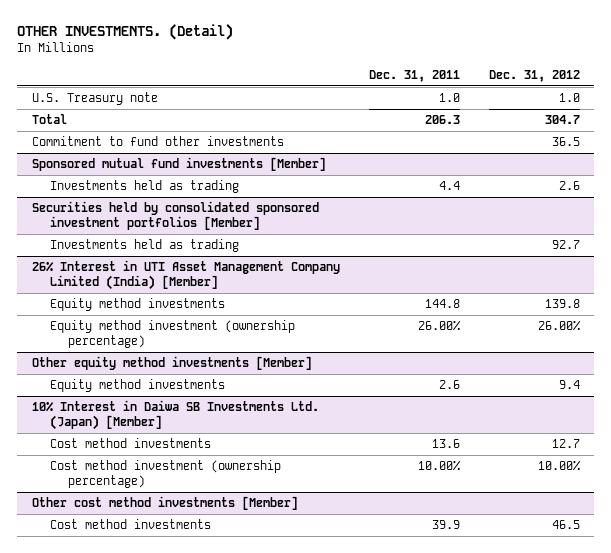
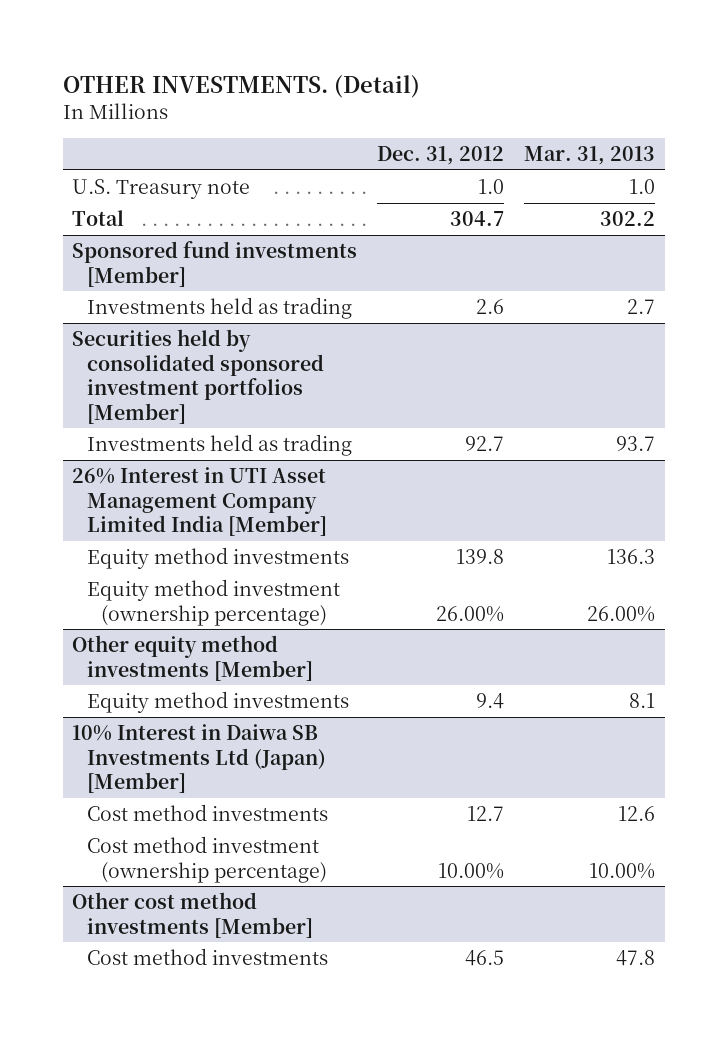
- | Dec. 31, 2011 | Dec. 31, 2012
+ | Dec. 31, 2012 | Mar. 31, 2013
- Commitment to fund other investments | | 36.5
- Sponsored mutual fund investments [Member]
+ Sponsored fund investments [Member]
- 26% Interest in UTI Asset Management Company Limited (India) [Member]
+ 26% Interest in UTI Asset Management Company Limited India [Member]
- 10% Interest in Daiwa SB Investments Ltd. (Japan) [Member]
+ 10% Interest in Daiwa SB Investments Ltd (Japan) [Member]

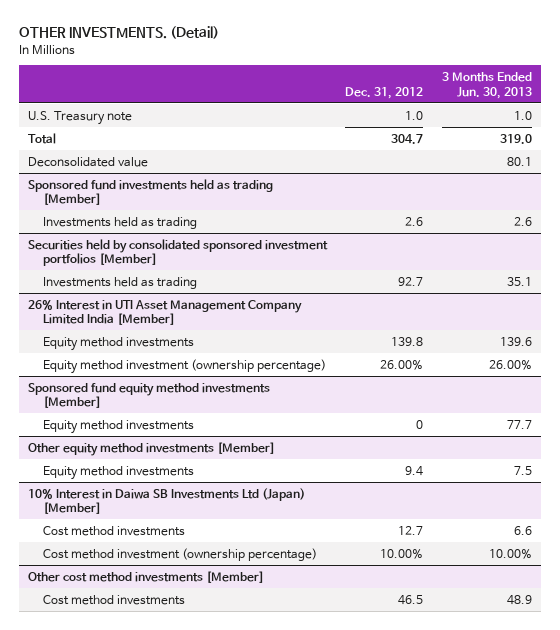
- | Dec. 31, 2012 | Mar. 31, 2013
+ | Dec. 31, 2012 | 3 Months Ended Jun. 30, 2013
- Sponsored fund investments [Member]
+ Deconsolidated value | | 80.1
+ Sponsored fund investments held as trading [Member]
+ Sponsored fund equity method investments [Member]
+ Equity method investments | 0 | 77.7

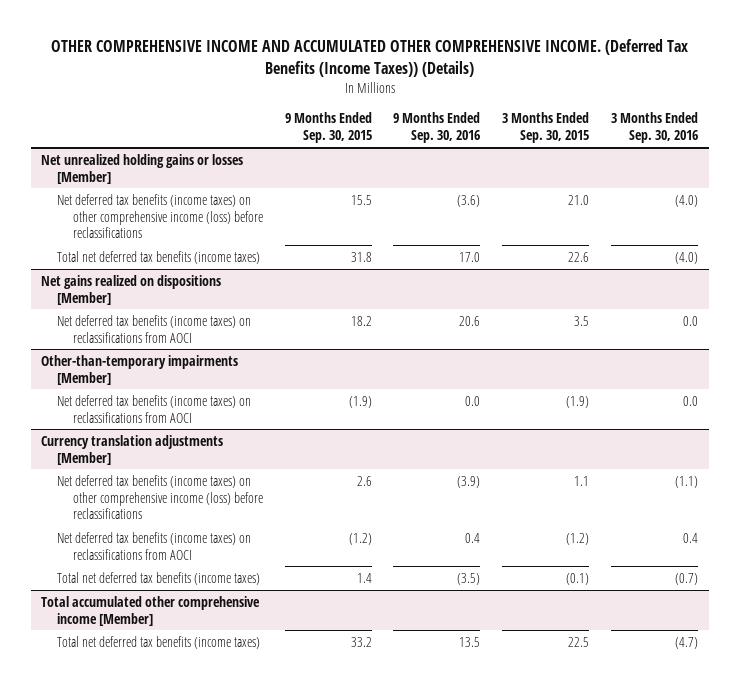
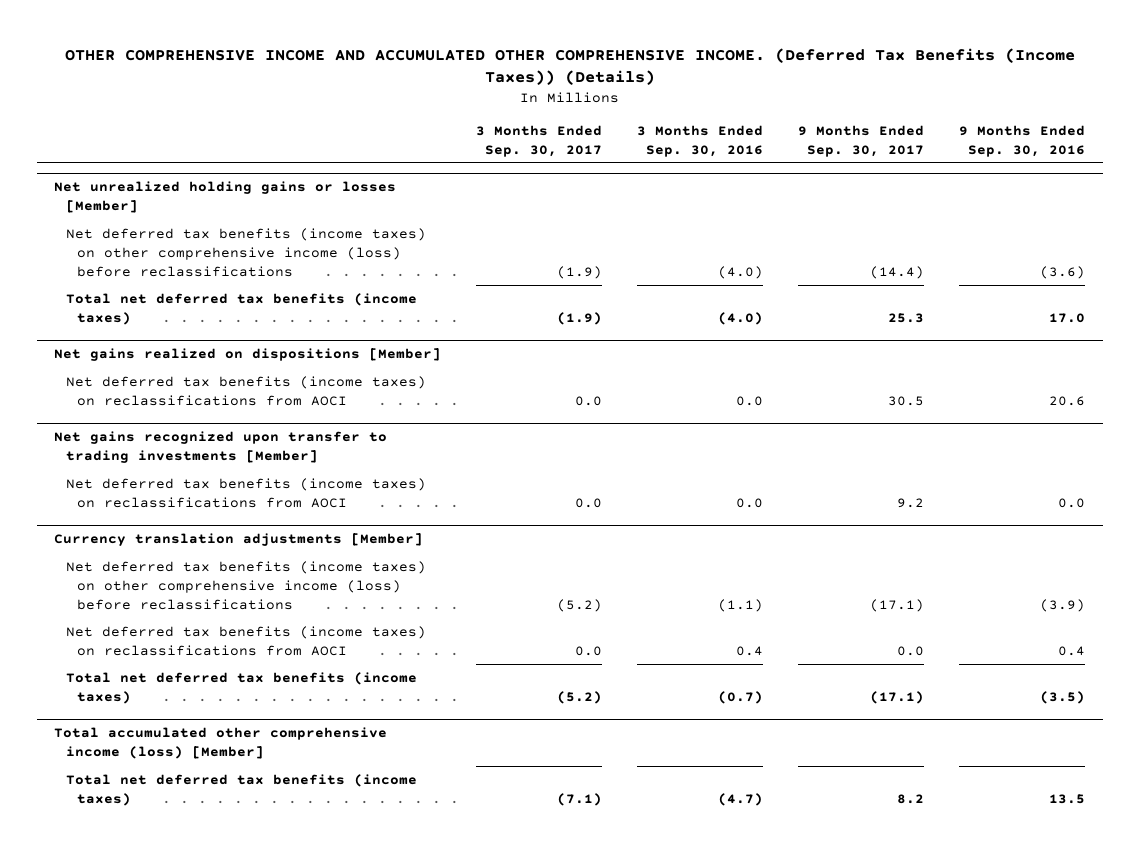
- | 9 Months Ended Sep. 30, 2015 | 9 Months Ended Sep. 30, 2016 | 3 Months Ended Sep. 30, 2015 | 3 Months Ended Sep. 30, 2016
+ | 3 Months Ended Sep. 30, 2017 | 3 Months Ended Sep. 30, 2016 | 9 Months Ended Sep. 30, 2017 | 9 Months Ended Sep. 30, 2016
- Other-than-temporary impairments [Member]
+ Net gains recognized upon transfer to trading investments [Member]
- Total accumulated other comprehensive income [Member]
+ Total accumulated other comprehensive income (loss) [Member]

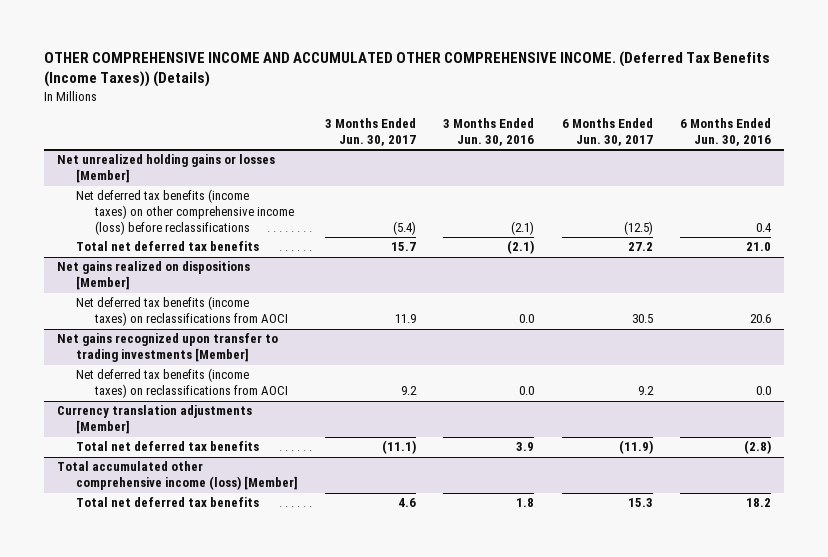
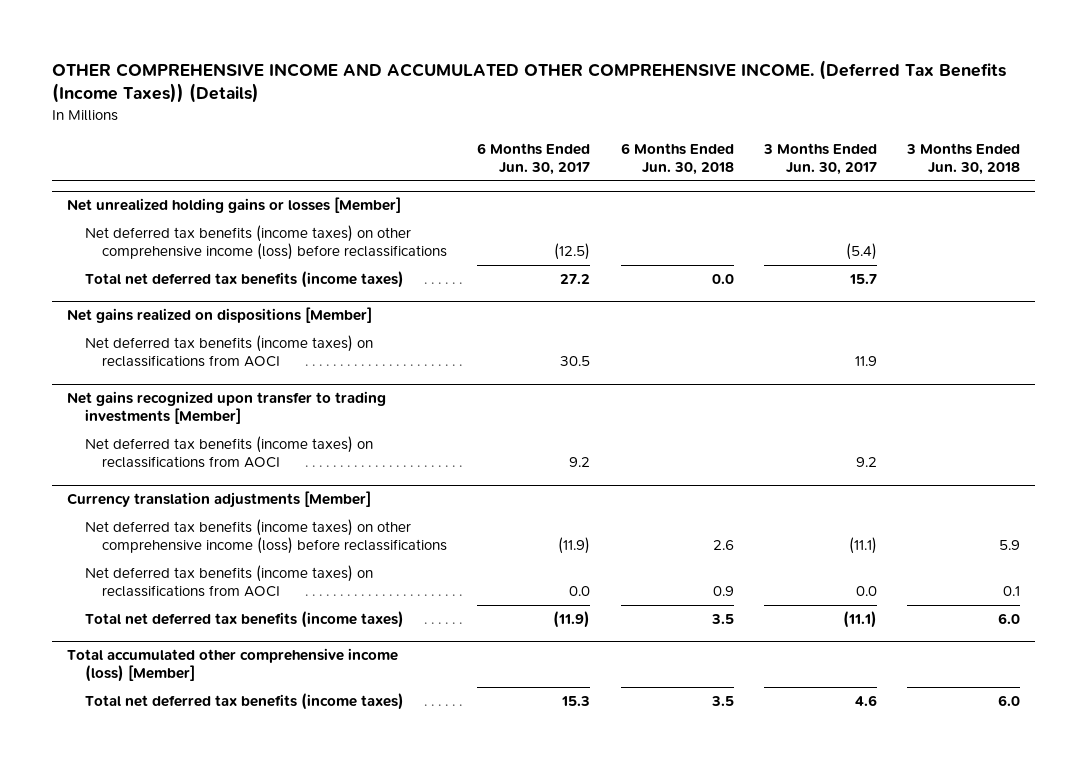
- | 3 Months Ended Jun. 30, 2017 | 3 Months Ended Jun. 30, 2016 | 6 Months Ended Jun. 30, 2017 | 6 Months Ended Jun. 30, 2016
+ | 6 Months Ended Jun. 30, 2017 | 6 Months Ended Jun. 30, 2018 | 3 Months Ended Jun. 30, 2017 | 3 Months Ended Jun. 30, 2018
@ Net unrealized holding gains or losses [Member]
- Total net deferred tax benefits | 15.7 | (2.1) | 27.2 | 21.0
+ Total net deferred tax benefits (income taxes) | 27.2 | 0.0 | 15.7 |
@ Currency translation adjustments [Member]
- Total net deferred tax benefits | (11.1) | 3.9 | (11.9) | (2.8)
+ Net deferred tax benefits (income taxes) on other comprehensive income (loss) before reclassifications | (11.9) | 2.6 | (11.1) | 5.9
+ Net deferred tax benefits (income taxes) on reclassifications from AOCI | 0.0 | 0.9 | 0.0 | 0.1
+ Total net deferred tax benefits (income taxes) | (11.9) | 3.5 | (11.1) | 6.0
@ Total accumulated other comprehensive income (loss) [Member]
- Total net deferred tax benefits | 4.6 | 1.8 | 15.3 | 18.2
+ Total net deferred tax benefits (income taxes) | 15.3 | 3.5 | 4.6 | 6.0

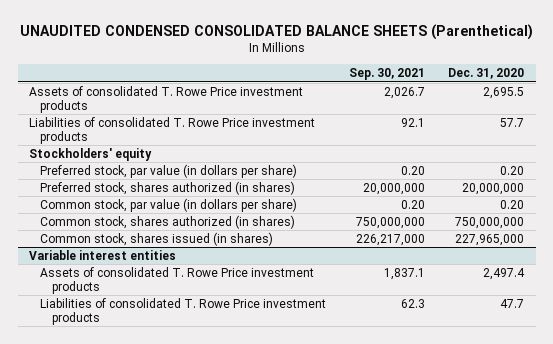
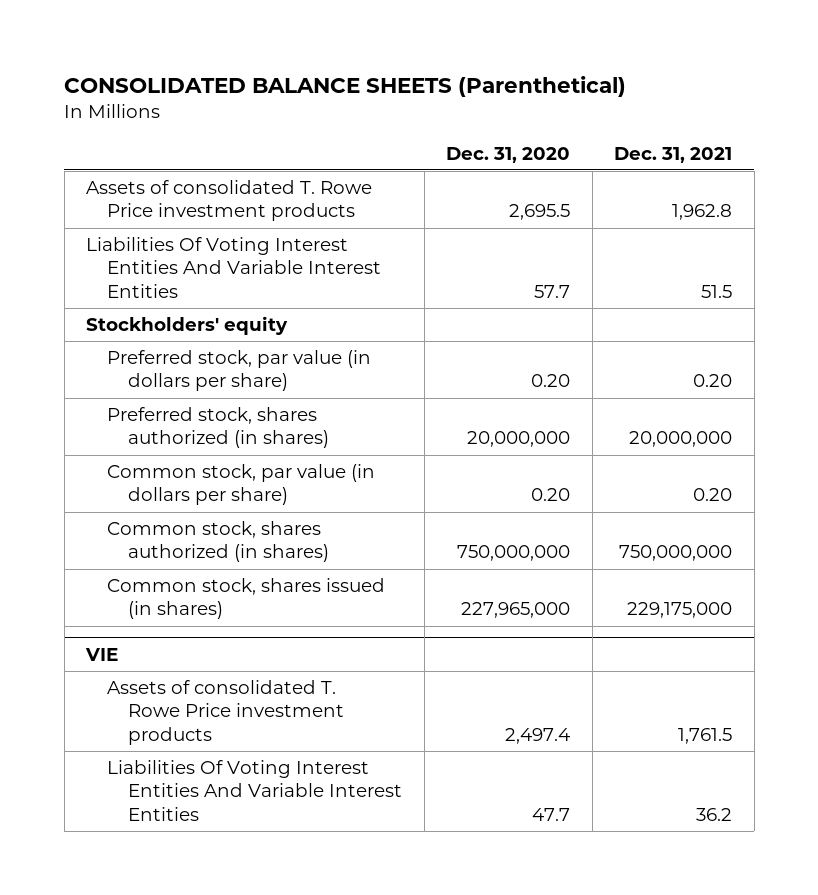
- UNAUDITED CONDENSED CONSOLIDATED BALANCE SHEETS (Parenthetical)
+ CONSOLIDATED BALANCE SHEETS (Parenthetical)
- | Sep. 30, 2021 | Dec. 31, 2020
+ | Dec. 31, 2020 | Dec. 31, 2021
- Liabilities of consolidated T. Rowe Price investment products | 92.1 | 57.7
+ Liabilities Of Voting Interest Entities And Variable Interest Entities | 57.7 | 51.5
- Variable interest entities
+ VIE
- Liabilities of consolidated T. Rowe Price investment products | 62.3 | 47.7
+ Liabilities Of Voting Interest Entities And Variable Interest Entities | 47.7 | 36.2

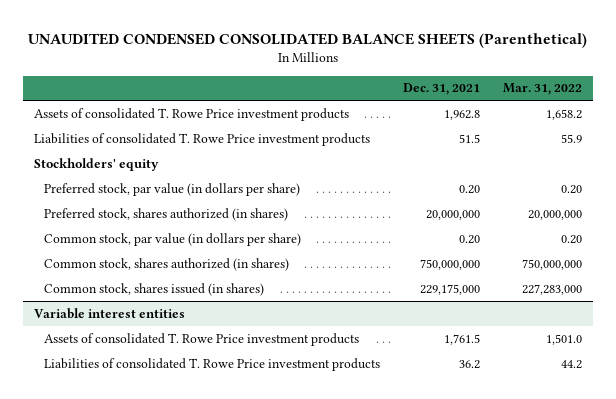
- CONSOLIDATED BALANCE SHEETS (Parenthetical)
+ UNAUDITED CONDENSED CONSOLIDATED BALANCE SHEETS (Parenthetical)
- | Dec. 31, 2020 | Dec. 31, 2021
+ | Dec. 31, 2021 | Mar. 31, 2022
- Liabilities Of Voting Interest Entities And Variable Interest Entities | 57.7 | 51.5
+ Liabilities of consolidated T. Rowe Price investment products | 51.5 | 55.9
- VIE
+ Variable interest entities
- Liabilities Of Voting Interest Entities And Variable Interest Entities | 47.7 | 36.2
+ Liabilities of consolidated T. Rowe Price investment products | 36.2 | 44.2

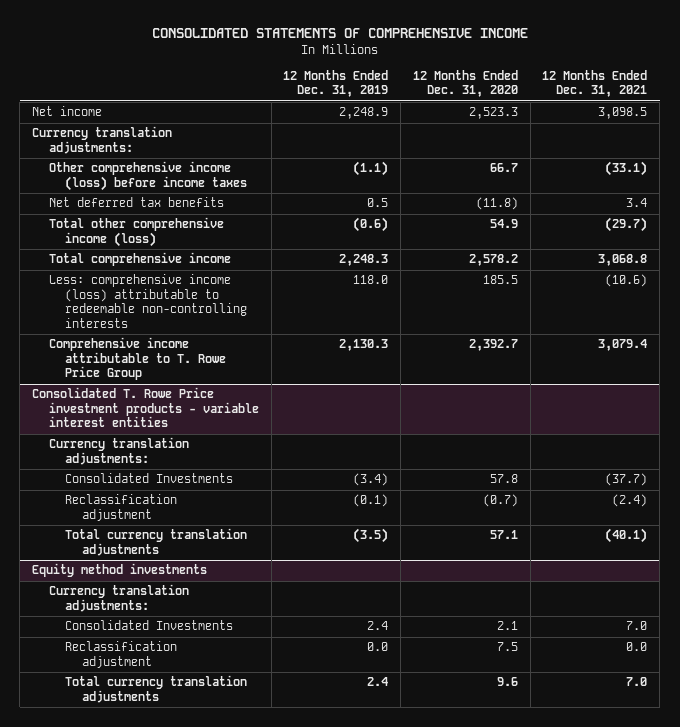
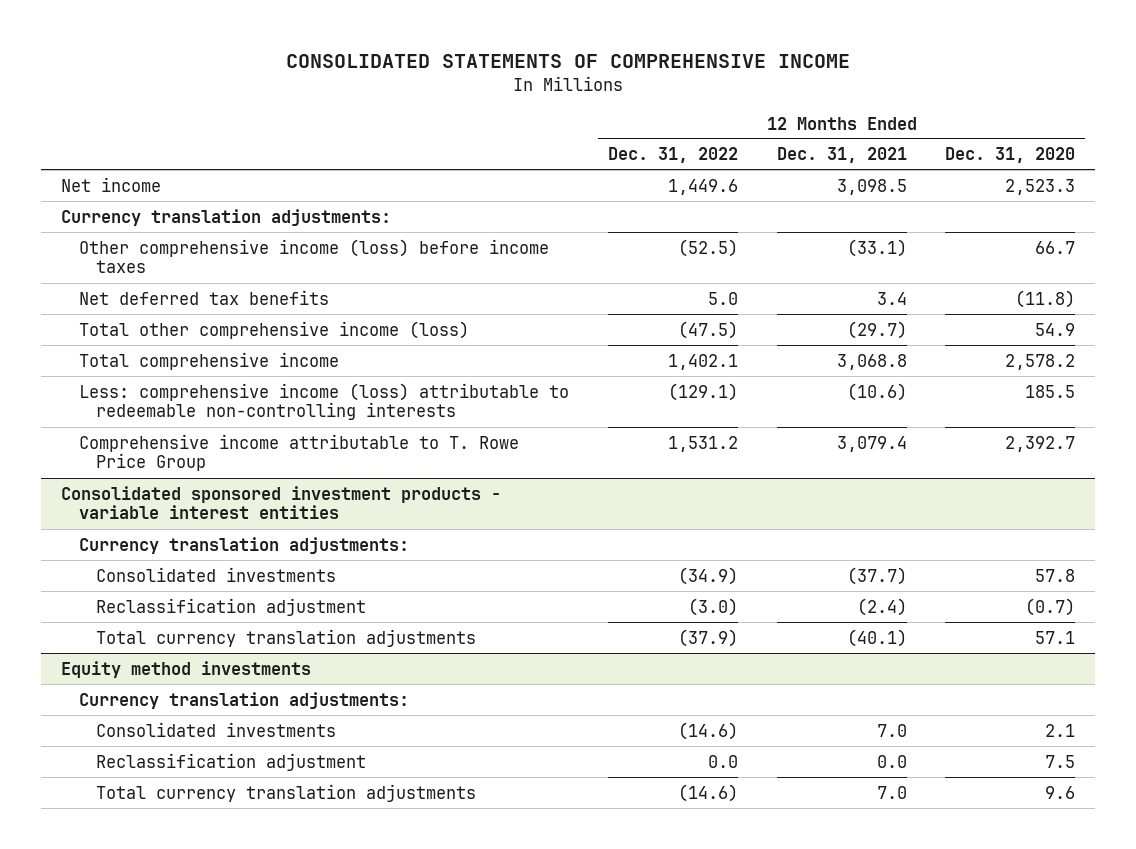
- | 12 Months Ended Dec. 31, 2019 | 12 Months Ended Dec. 31, 2020 | 12 Months Ended Dec. 31, 2021
+ | 12 Months Ended Dec. 31, 2022 | 12 Months Ended Dec. 31, 2021 | 12 Months Ended Dec. 31, 2020
- Consolidated T. Rowe Price investment products - variable interest entities
+ Consolidated sponsored investment products - variable interest entities
- Consolidated Investments | (3.4) | 57.8 | (37.7)
+ Consolidated investments | (34.9) | (37.7) | 57.8
@ Equity method investments
- Consolidated Investments | 2.4 | 2.1 | 7.0
+ Consolidated investments | (14.6) | 7.0 | 2.1

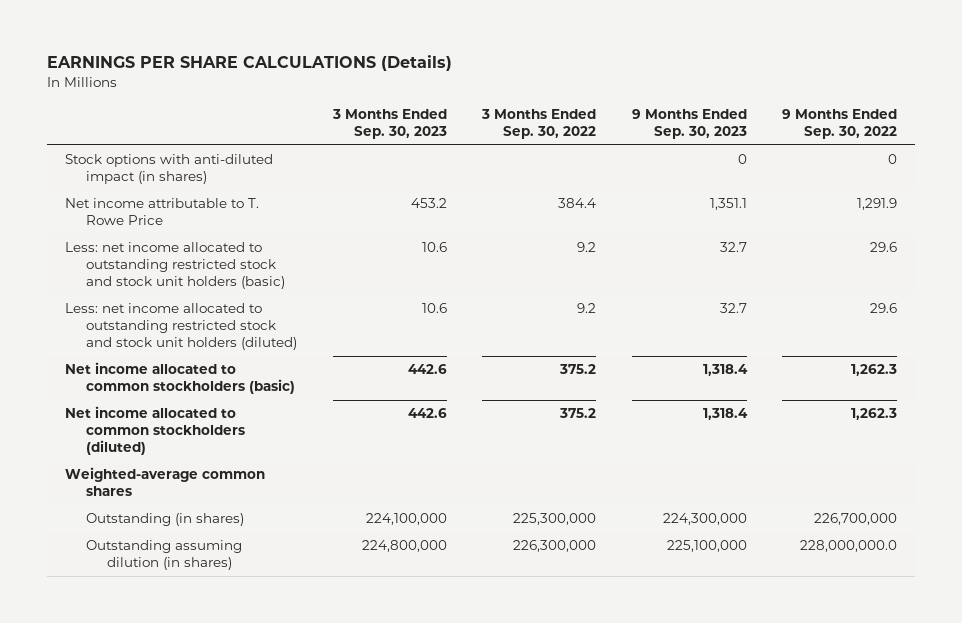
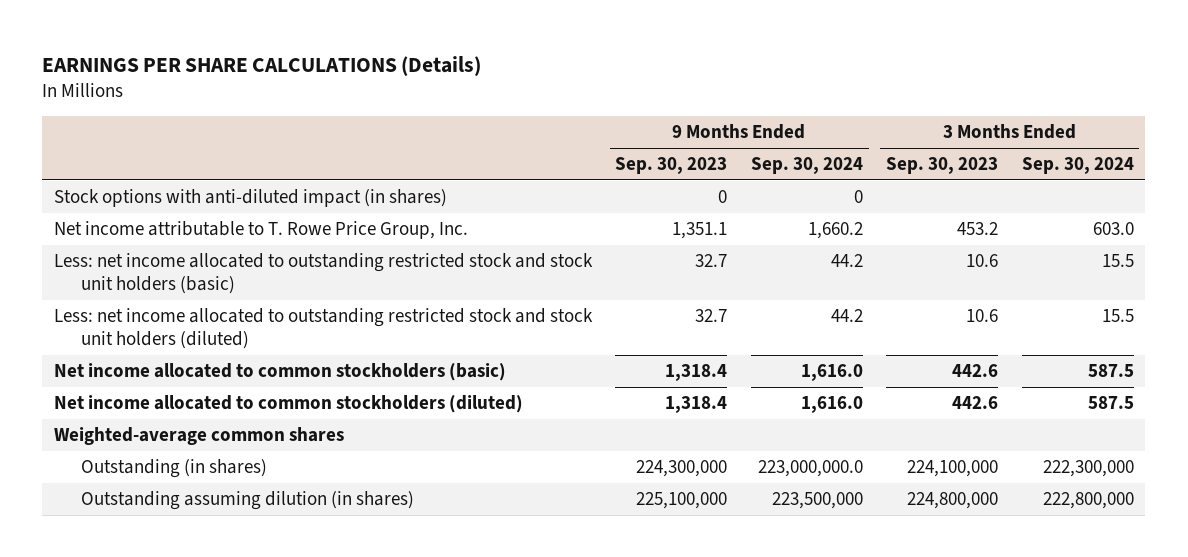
- | 3 Months Ended Sep. 30, 2023 | 3 Months Ended Sep. 30, 2022 | 9 Months Ended Sep. 30, 2023 | 9 Months Ended Sep. 30, 2022
+ | 9 Months Ended Sep. 30, 2023 | 9 Months Ended Sep. 30, 2024 | 3 Months Ended Sep. 30, 2023 | 3 Months Ended Sep. 30, 2024
- Net income attributable to T. Rowe Price | 453.2 | 384.4 | 1,351.1 | 1,291.9
+ Net income attributable to T. Rowe Price Group, Inc. | 1,351.1 | 1,660.2 | 453.2 | 603.0

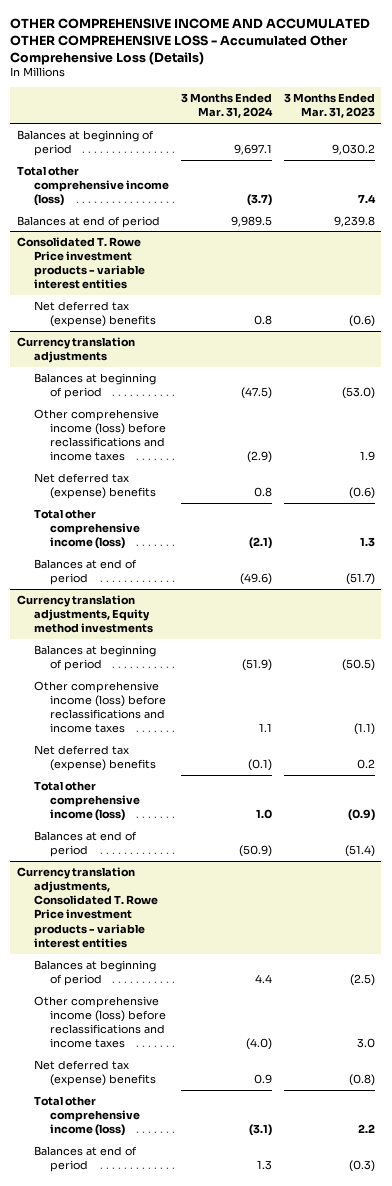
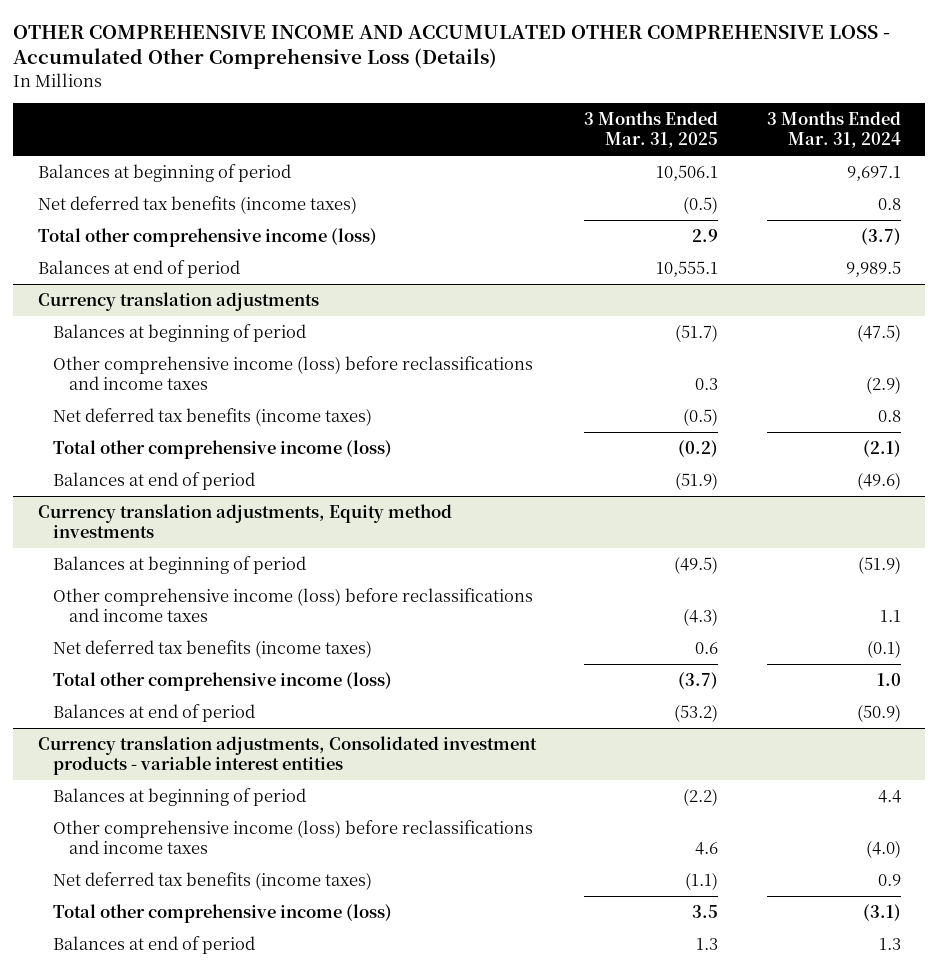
- | 3 Months Ended Mar. 31, 2024 | 3 Months Ended Mar. 31, 2023
+ | 3 Months Ended Mar. 31, 2025 | 3 Months Ended Mar. 31, 2024
+ Net deferred tax benefits (income taxes) | (0.5) | 0.8
- Consolidated T. Rowe Price investment products - variable interest entities
- Net deferred tax (expense) benefits | 0.8 | (0.6)
@ Currency translation adjustments
- Net deferred tax (expense) benefits | 0.8 | (0.6)
+ Net deferred tax benefits (income taxes) | (0.5) | 0.8
@ Currency translation adjustments, Equity method investments
- Net deferred tax (expense) benefits | (0.1) | 0.2
+ Net deferred tax benefits (income taxes) | 0.6 | (0.1)
- Currency translation adjustments, Consolidated T. Rowe Price investment products - variable interest entities
+ Currency translation adjustments, Consolidated investment products - variable interest entities
- Net deferred tax (expense) benefits | 0.9 | (0.8)
+ Net deferred tax benefits (income taxes) | (1.1) | 0.9

